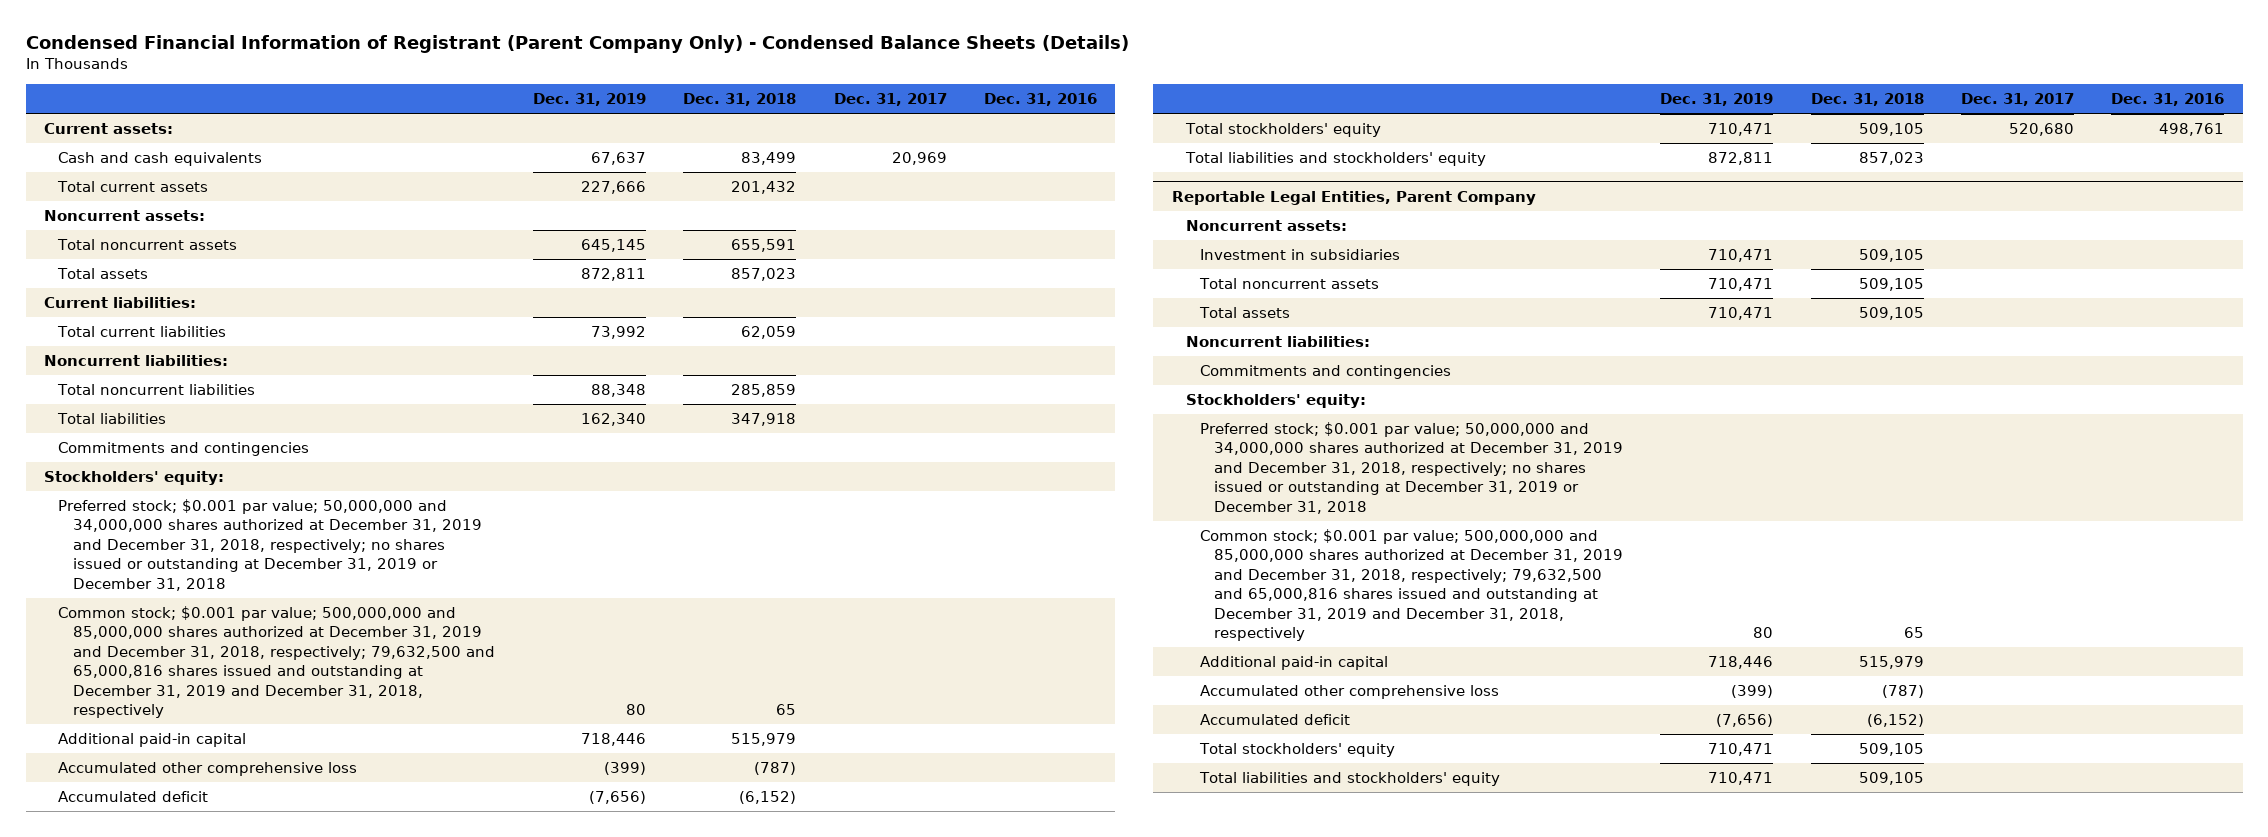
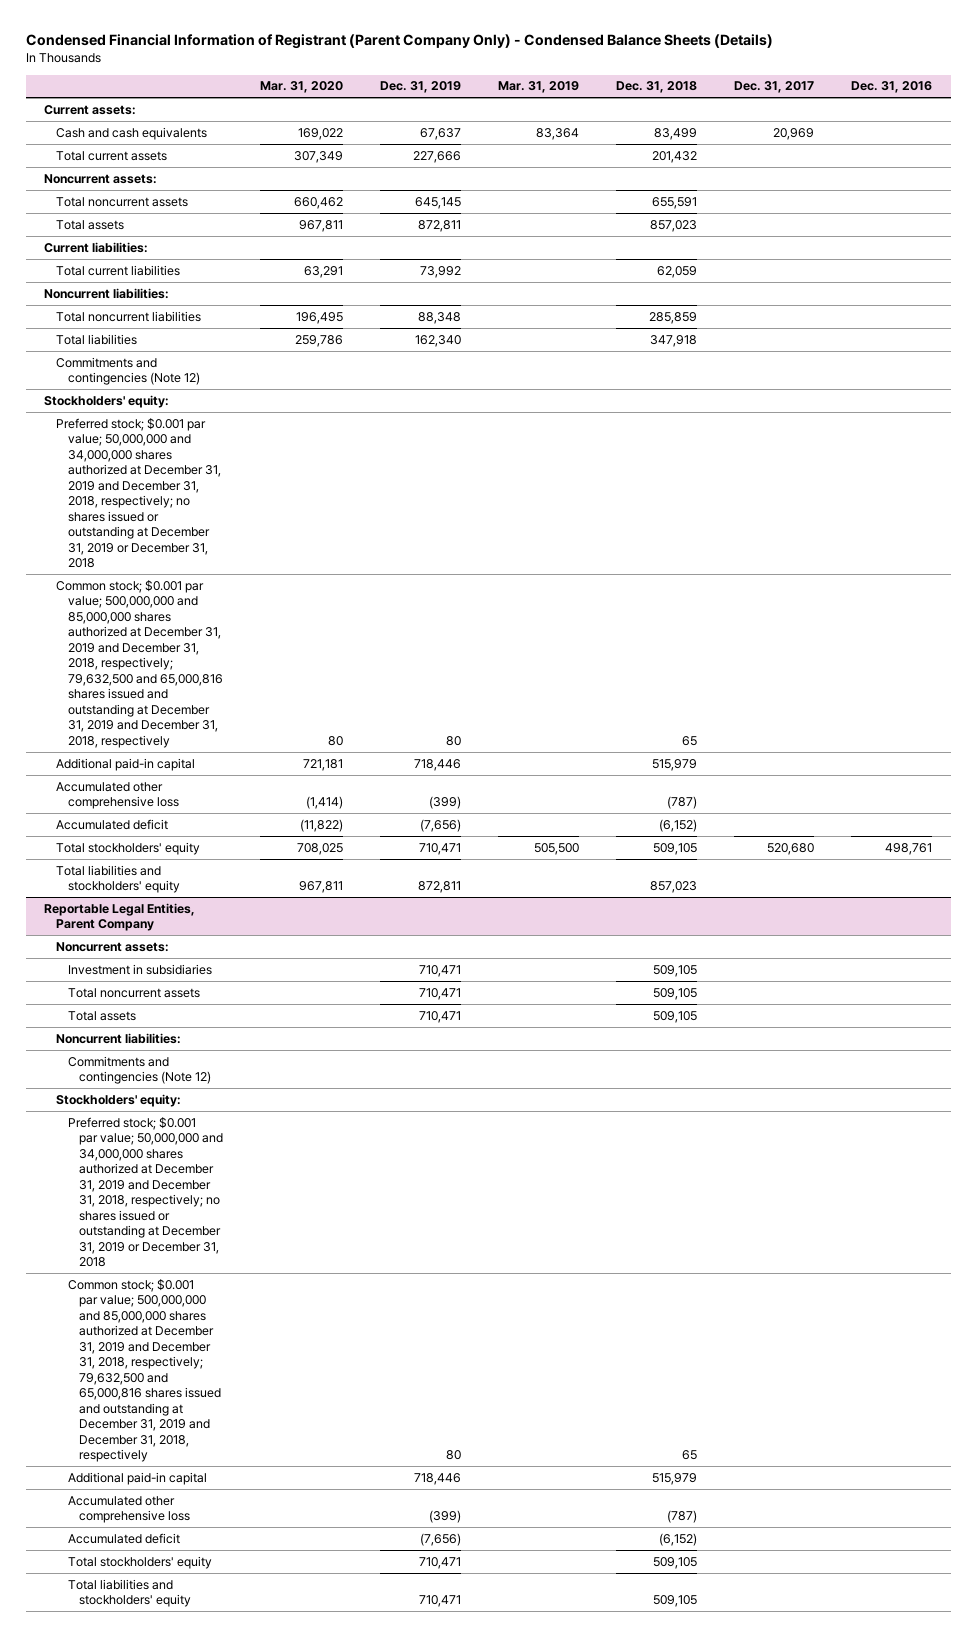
- | Dec. 31, 2019 | Dec. 31, 2018 | Dec. 31, 2017 | Dec. 31, 2016
+ | Mar. 31, 2020 | Dec. 31, 2019 | Mar. 31, 2019 | Dec. 31, 2018 | Dec. 31, 2017 | Dec. 31, 2016
- Commitments and contingencies
+ Commitments and contingencies (Note 12)
@ Reportable Legal Entities, Parent Company
- Commitments and contingencies
+ Commitments and contingencies (Note 12)

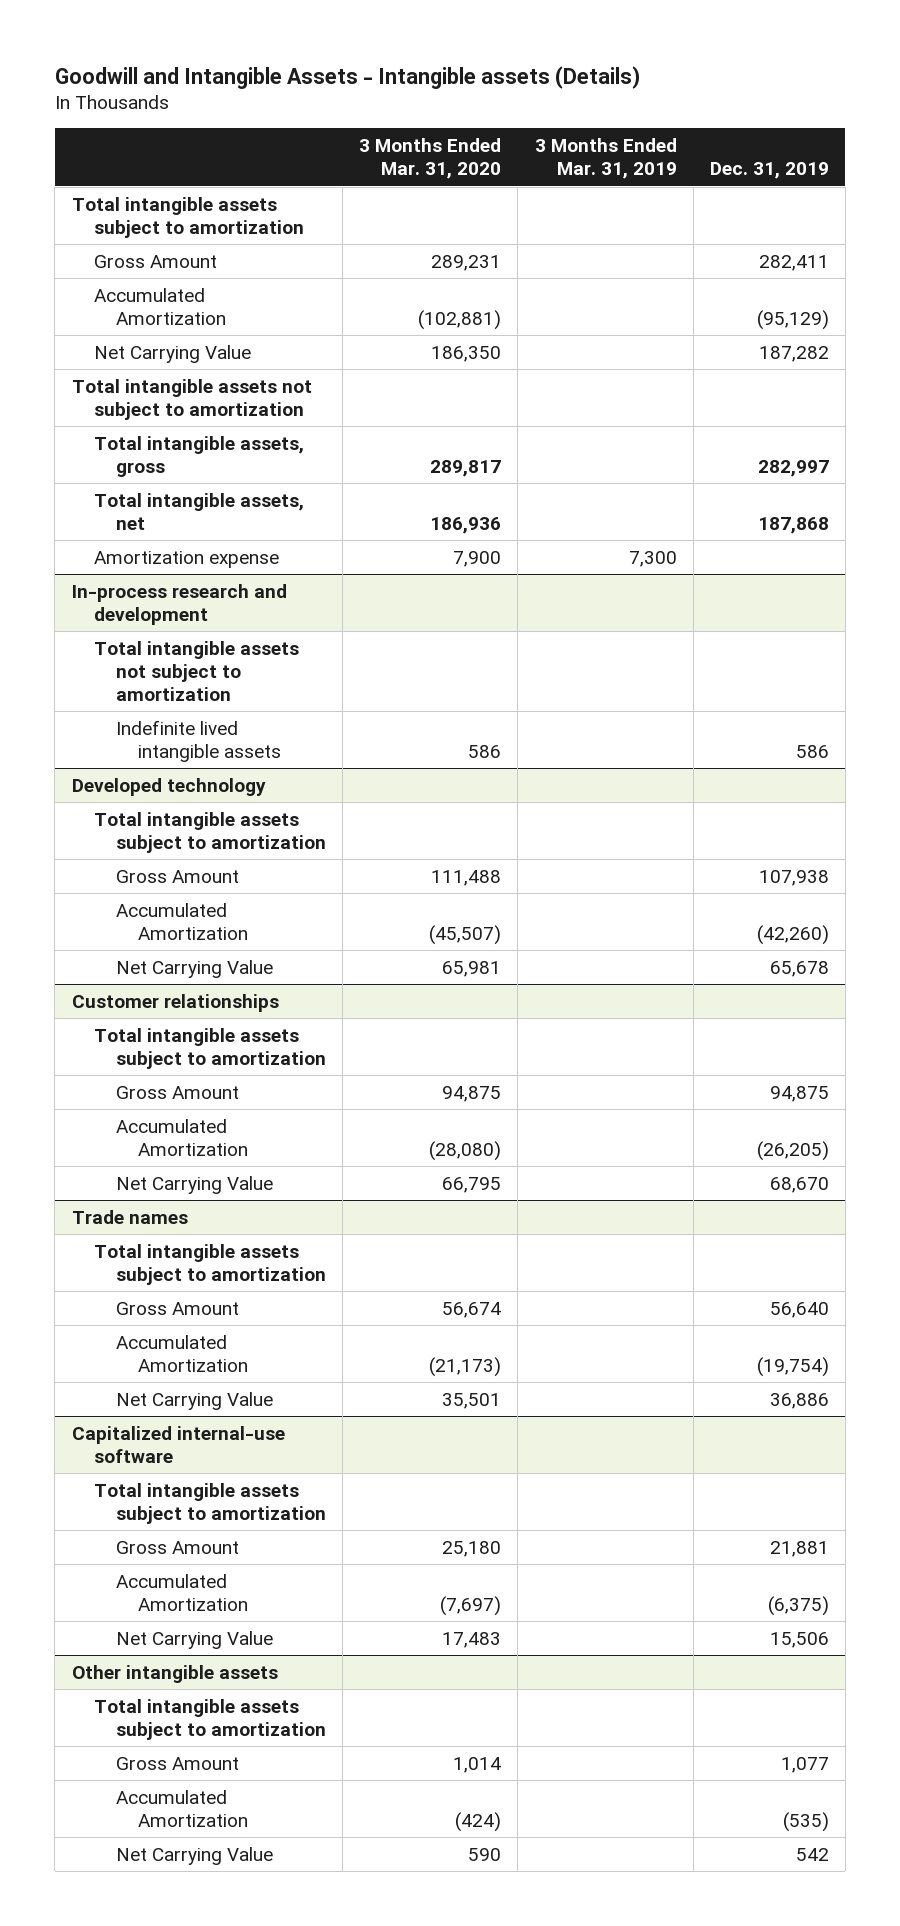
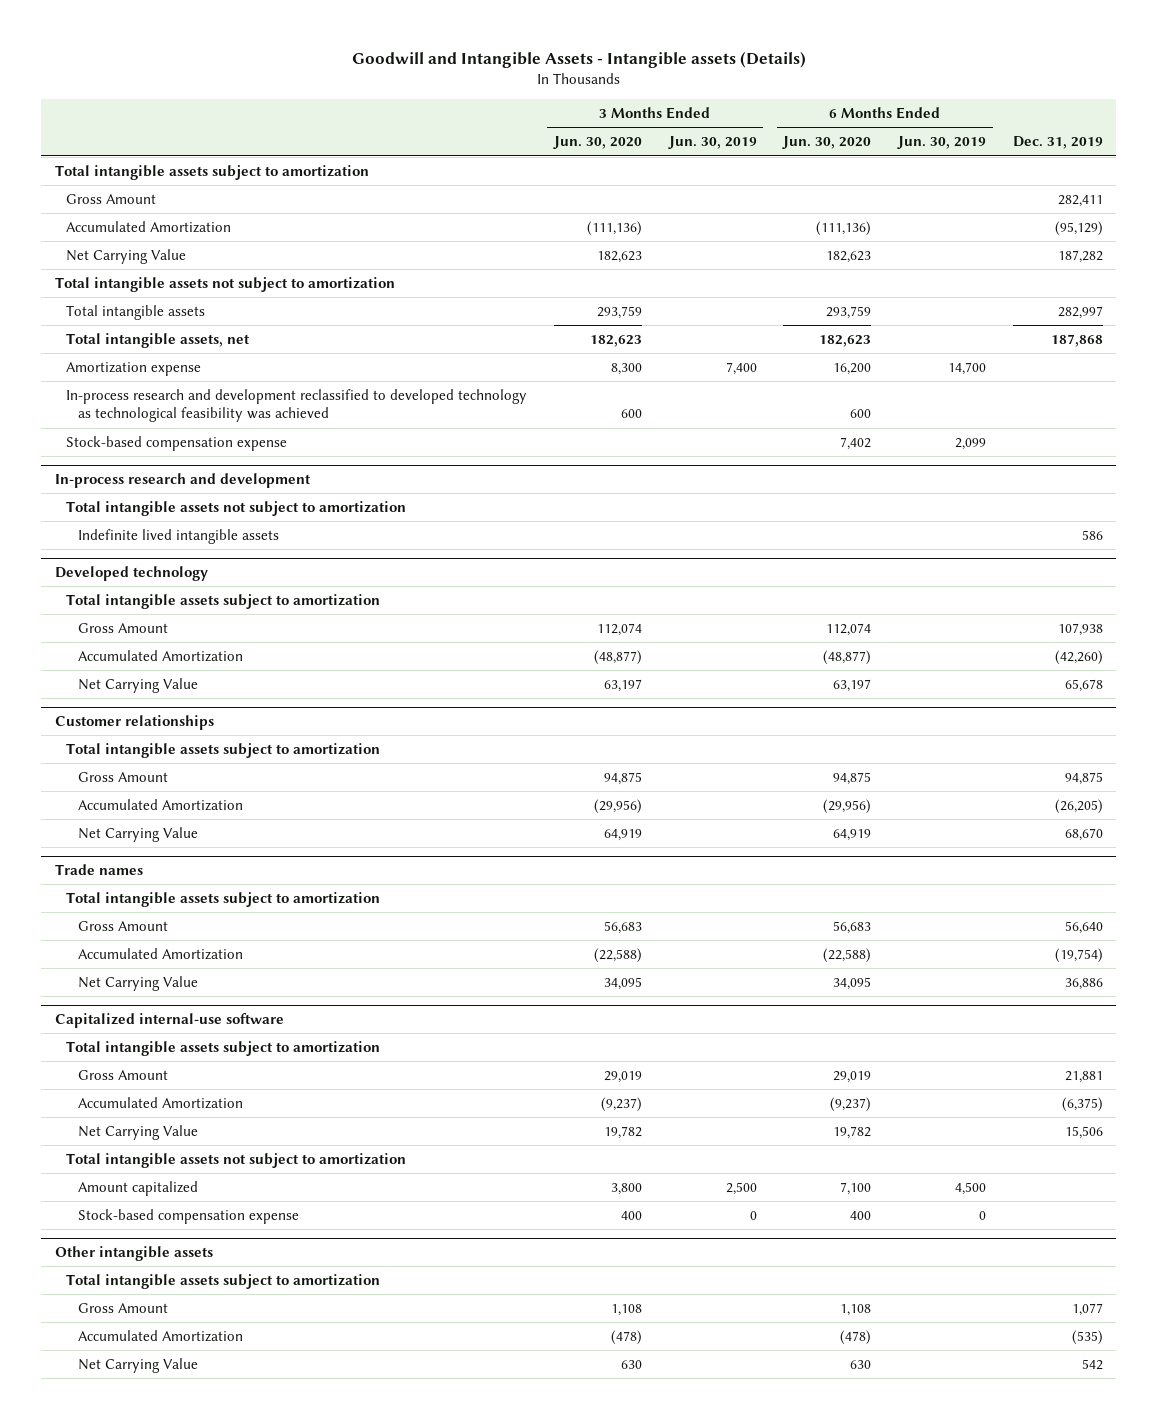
- | 3 Months Ended Mar. 31, 2020 | 3 Months Ended Mar. 31, 2019 | Dec. 31, 2019
+ | 3 Months Ended Jun. 30, 2020 | 3 Months Ended Jun. 30, 2019 | 6 Months Ended Jun. 30, 2020 | 6 Months Ended Jun. 30, 2019 | Dec. 31, 2019
- Total intangible assets, gross | 289,817 | | 282,997
+ Total intangible assets | 293,759 | | 293,759 | | 282,997
+ In-process research and development reclassified to developed technology as technological feasibility was achieved | 600 | | 600 | |
+ Stock-based compensation expense | | | 7,402 | 2,099 |
@ Capitalized internal-use software
+ Total intangible assets not subject to amortization
+ Amount capitalized | 3,800 | 2,500 | 7,100 | 4,500 |
+ Stock-based compensation expense | 400 | 0 | 400 | 0 |

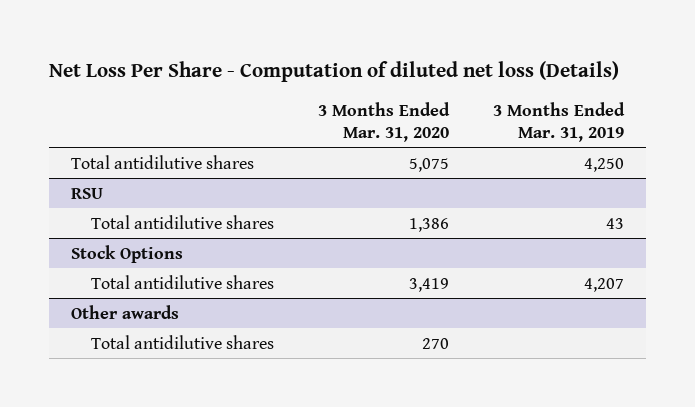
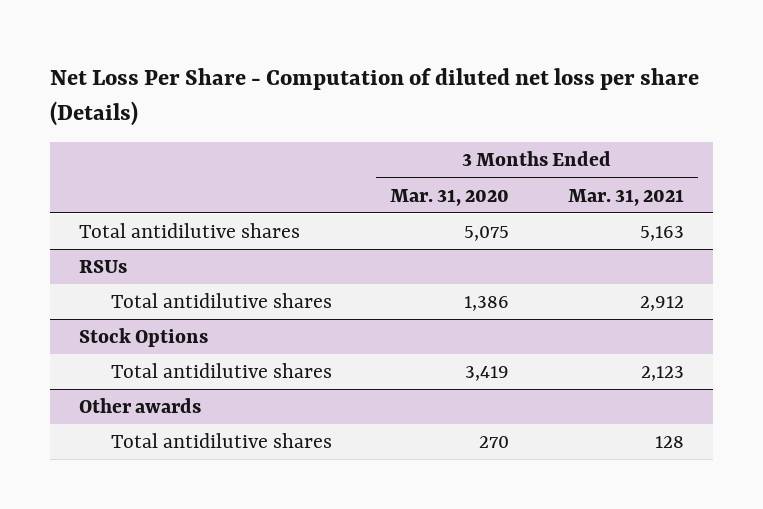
- Net Loss Per Share - Computation of diluted net loss (Details)
+ Net Loss Per Share - Computation of diluted net loss per share (Details)
- | 3 Months Ended Mar. 31, 2020 | 3 Months Ended Mar. 31, 2019
+ | 3 Months Ended Mar. 31, 2020 | 3 Months Ended Mar. 31, 2021
- RSU
+ RSUs

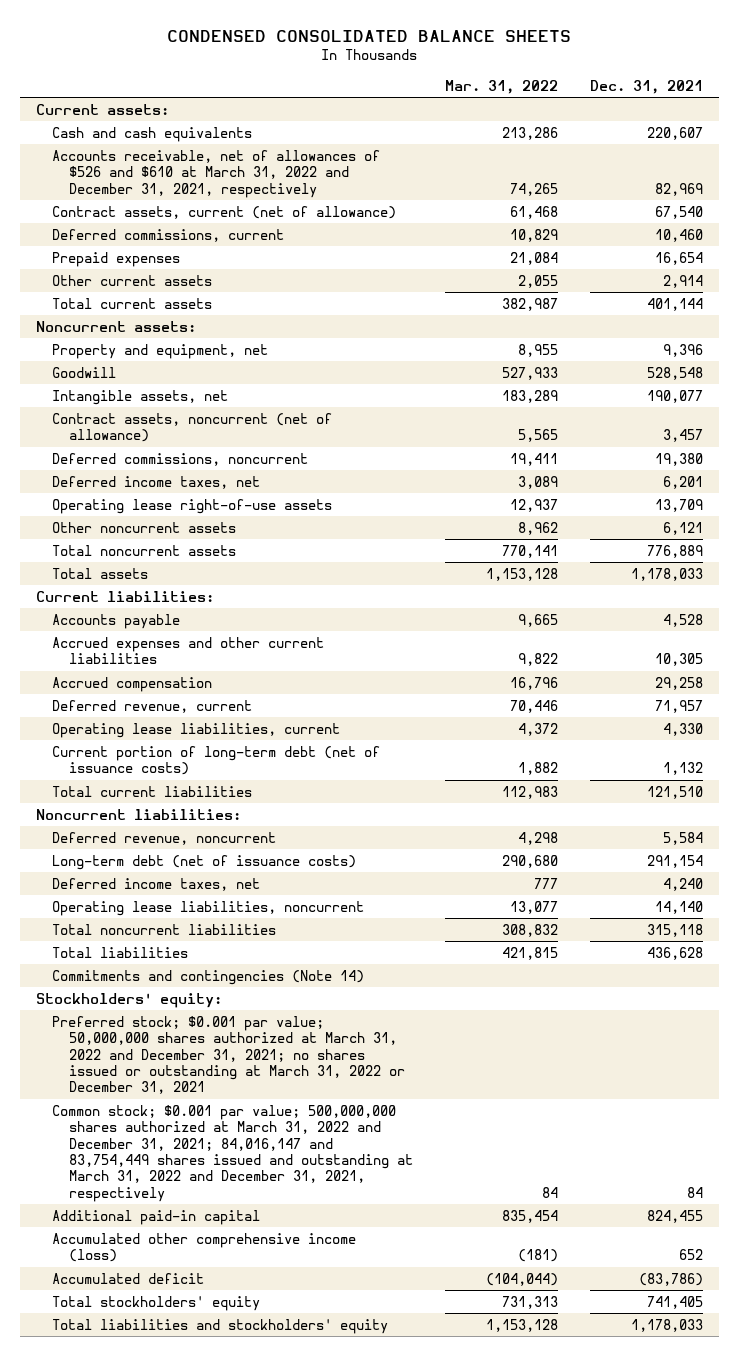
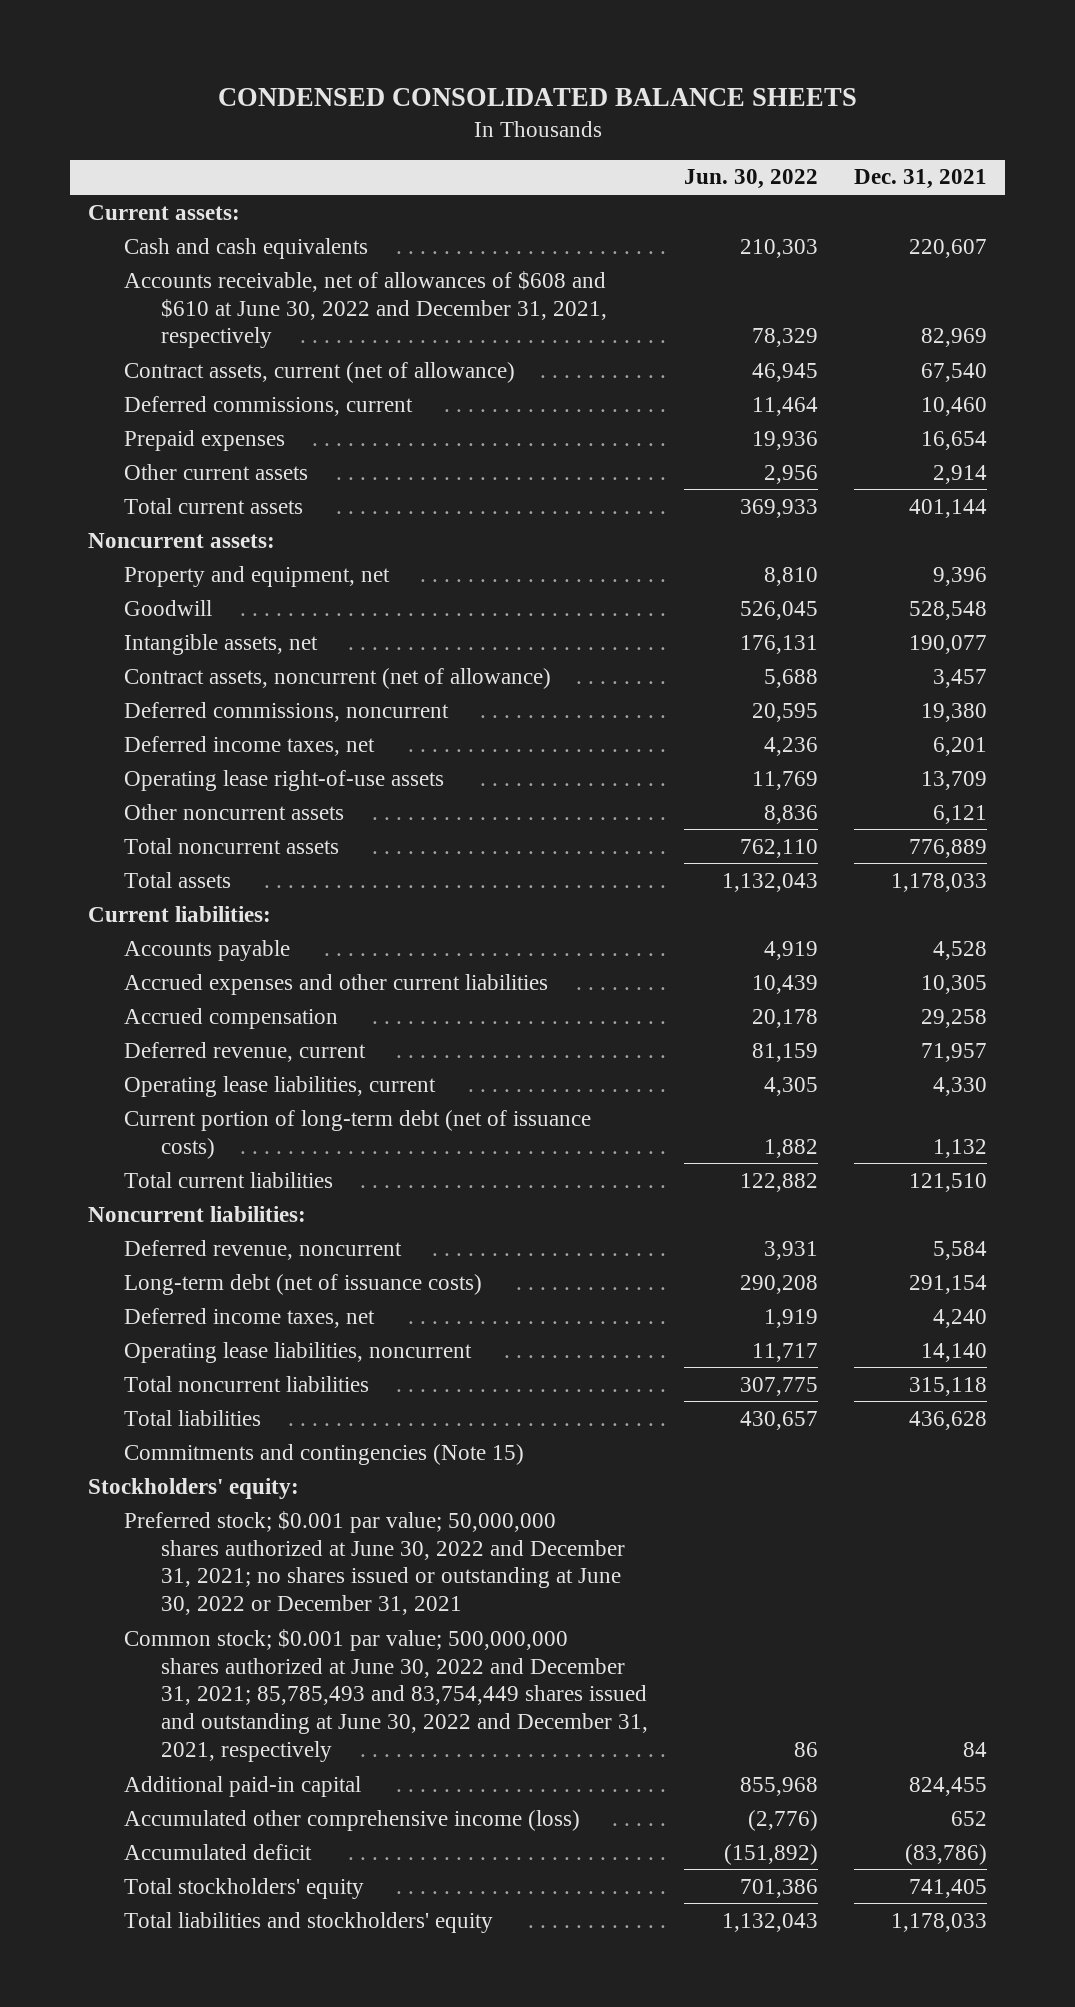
- | Mar. 31, 2022 | Dec. 31, 2021
+ | Jun. 30, 2022 | Dec. 31, 2021
- Accounts receivable, net of allowances of $526 and $610 at March 31, 2022 and December 31, 2021, respectively | 74,265 | 82,969
+ Accounts receivable, net of allowances of $608 and $610 at June 30, 2022 and December 31, 2021, respectively | 78,329 | 82,969
- Commitments and contingencies (Note 14)
+ Commitments and contingencies (Note 15)
- Preferred stock; $0.001 par value; 50,000,000 shares authorized at March 31, 2022 and December 31, 2021; no shares issued or outstanding at March 31, 2022 or December 31, 2021
- Common stock; $0.001 par value; 500,000,000 shares authorized at March 31, 2022 and December 31, 2021; 84,016,147 and 83,754,449 shares issued and outstanding at March 31, 2022 and December 31, 2021, respectively | 84 | 84
+ Preferred stock; $0.001 par value; 50,000,000 shares authorized at June 30, 2022 and December 31, 2021; no shares issued or outstanding at June 30, 2022 or December 31, 2021
+ Common stock; $0.001 par value; 500,000,000 shares authorized at June 30, 2022 and December 31, 2021; 85,785,493 and 83,754,449 shares issued and outstanding at June 30, 2022 and December 31, 2021, respectively | 86 | 84

